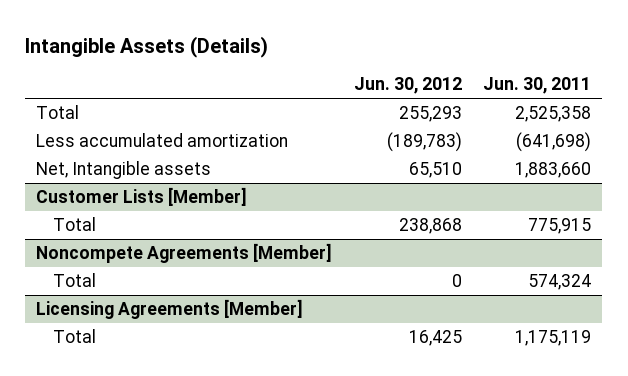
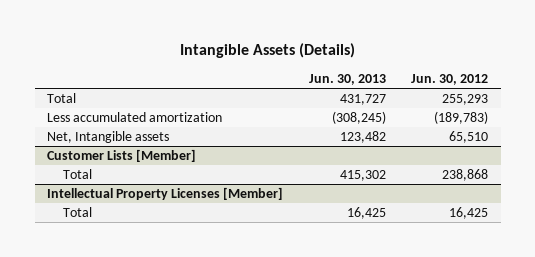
- | Jun. 30, 2012 | Jun. 30, 2011
+ | Jun. 30, 2013 | Jun. 30, 2012
- Noncompete Agreements [Member]
- Total | 0 | 574,324
- Licensing Agreements [Member]
+ Intellectual Property Licenses [Member]

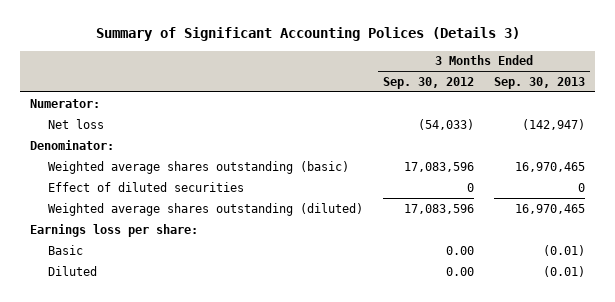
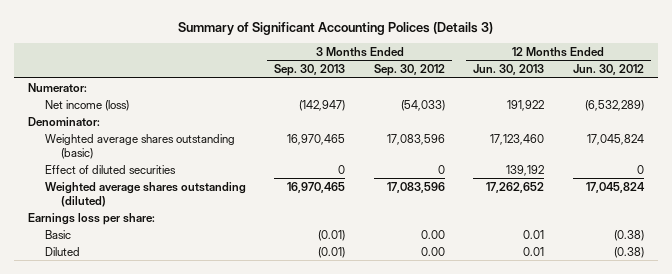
- | 3 Months Ended Sep. 30, 2012 | 3 Months Ended Sep. 30, 2013
+ | 3 Months Ended Sep. 30, 2013 | 3 Months Ended Sep. 30, 2012 | 12 Months Ended Jun. 30, 2013 | 12 Months Ended Jun. 30, 2012
- Net loss | (54,033) | (142,947)
+ Net income (loss) | (142,947) | (54,033) | 191,922 | (6,532,289)

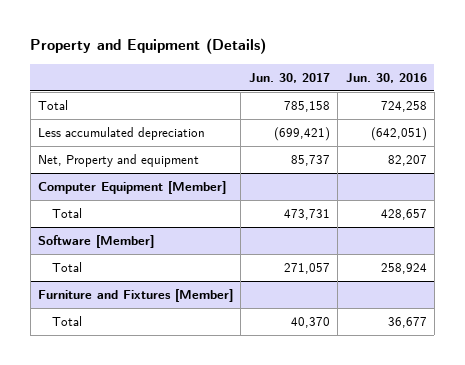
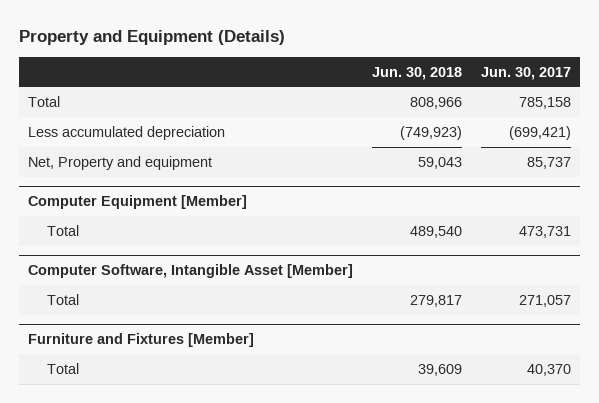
- | Jun. 30, 2017 | Jun. 30, 2016
+ | Jun. 30, 2018 | Jun. 30, 2017
- Software [Member]
+ Computer Software, Intangible Asset [Member]

